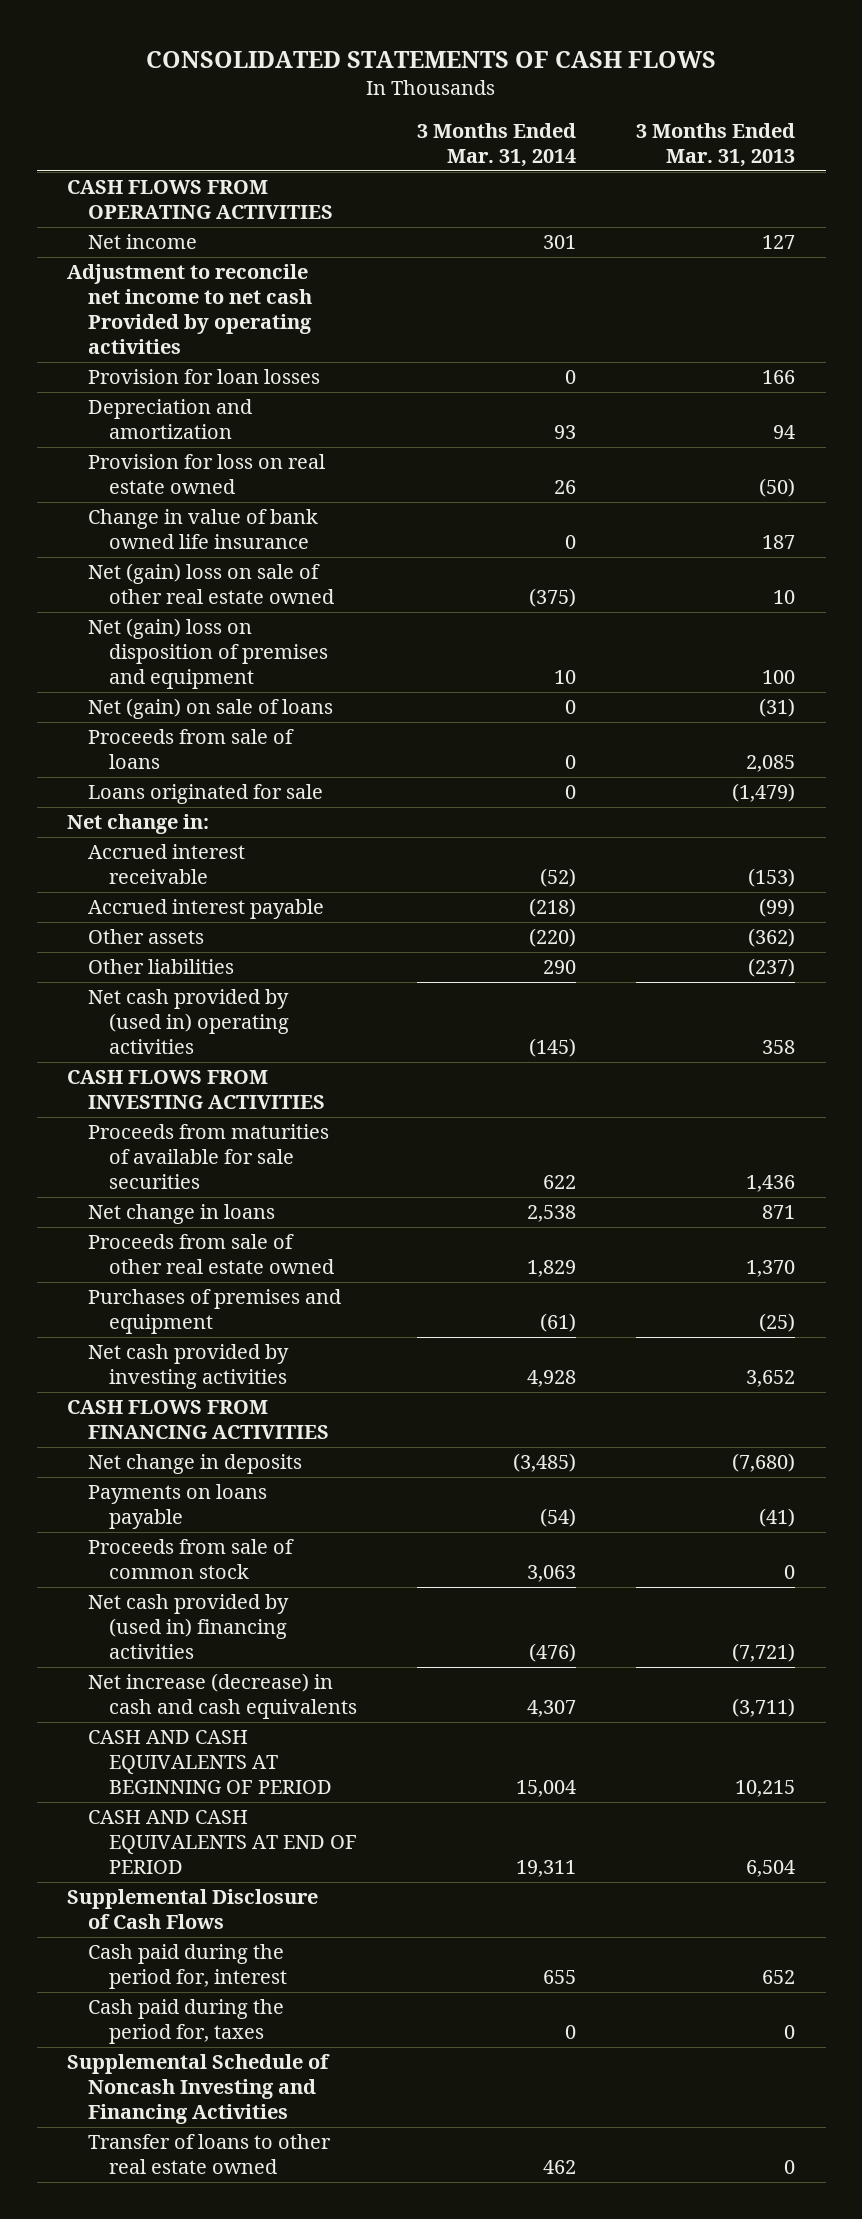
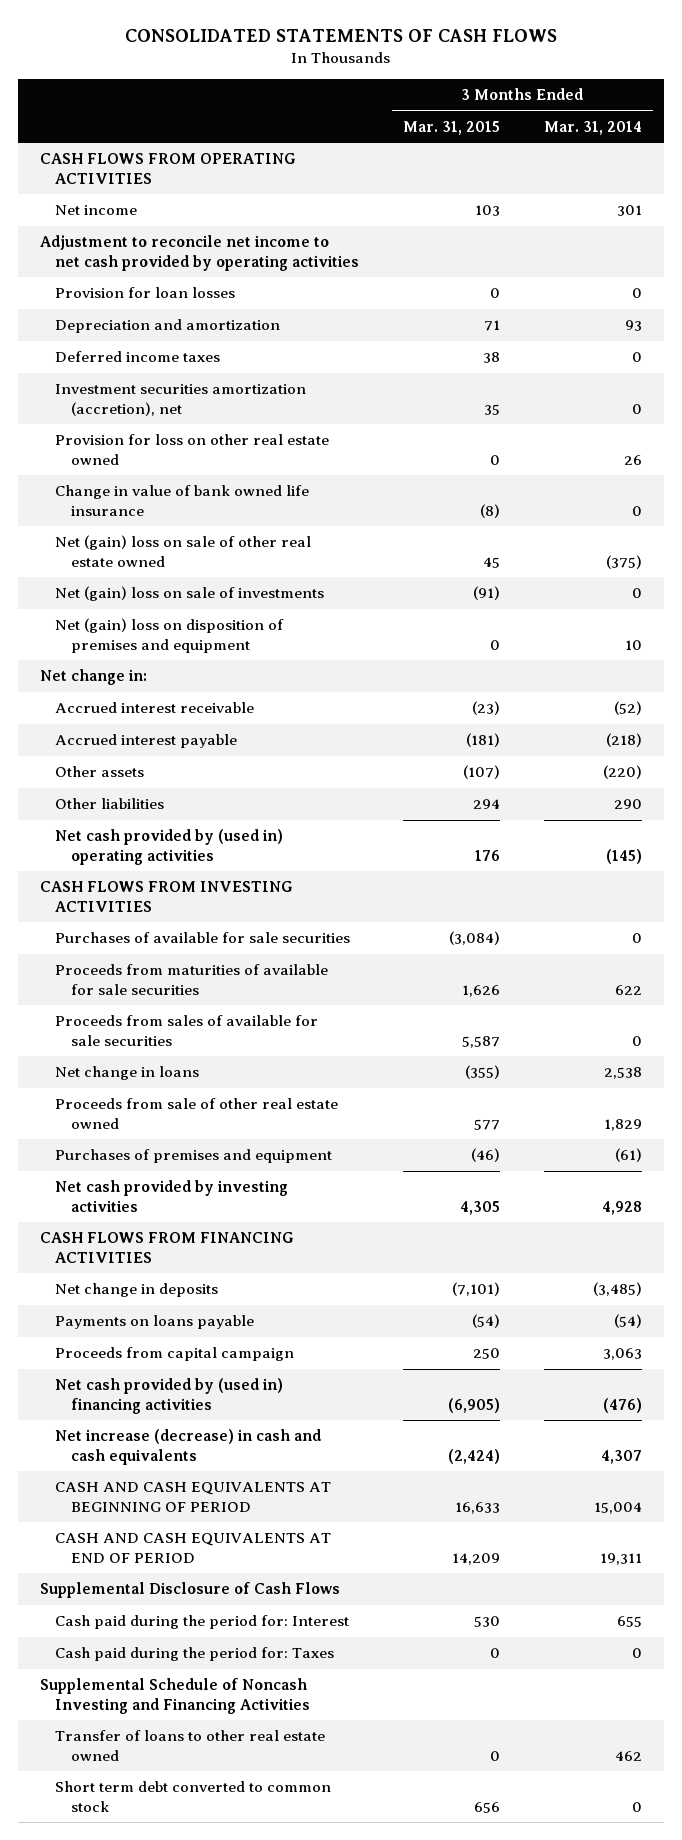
- | 3 Months Ended Mar. 31, 2014 | 3 Months Ended Mar. 31, 2013
+ | 3 Months Ended Mar. 31, 2015 | 3 Months Ended Mar. 31, 2014
- Adjustment to reconcile net income to net cash Provided by operating activities
+ Adjustment to reconcile net income to net cash provided by operating activities
- Provision for loss on real estate owned | 26 | (50)
+ Deferred income taxes | 38 | 0
+ Investment securities amortization (accretion), net | 35 | 0
+ Provision for loss on other real estate owned | 0 | 26
+ Net (gain) loss on sale of investments | (91) | 0
- Net (gain) on sale of loans | 0 | (31)
- Proceeds from sale of loans | 0 | 2,085
- Loans originated for sale | 0 | (1,479)
+ Purchases of available for sale securities | (3,084) | 0
+ Proceeds from sales of available for sale securities | 5,587 | 0
- Proceeds from sale of common stock | 3,063 | 0
+ Proceeds from capital campaign | 250 | 3,063
- Cash paid during the period for, interest | 655 | 652
- Cash paid during the period for, taxes | 0 | 0
+ Cash paid during the period for: Interest | 530 | 655
+ Cash paid during the period for: Taxes | 0 | 0
+ Short term debt converted to common stock | 656 | 0

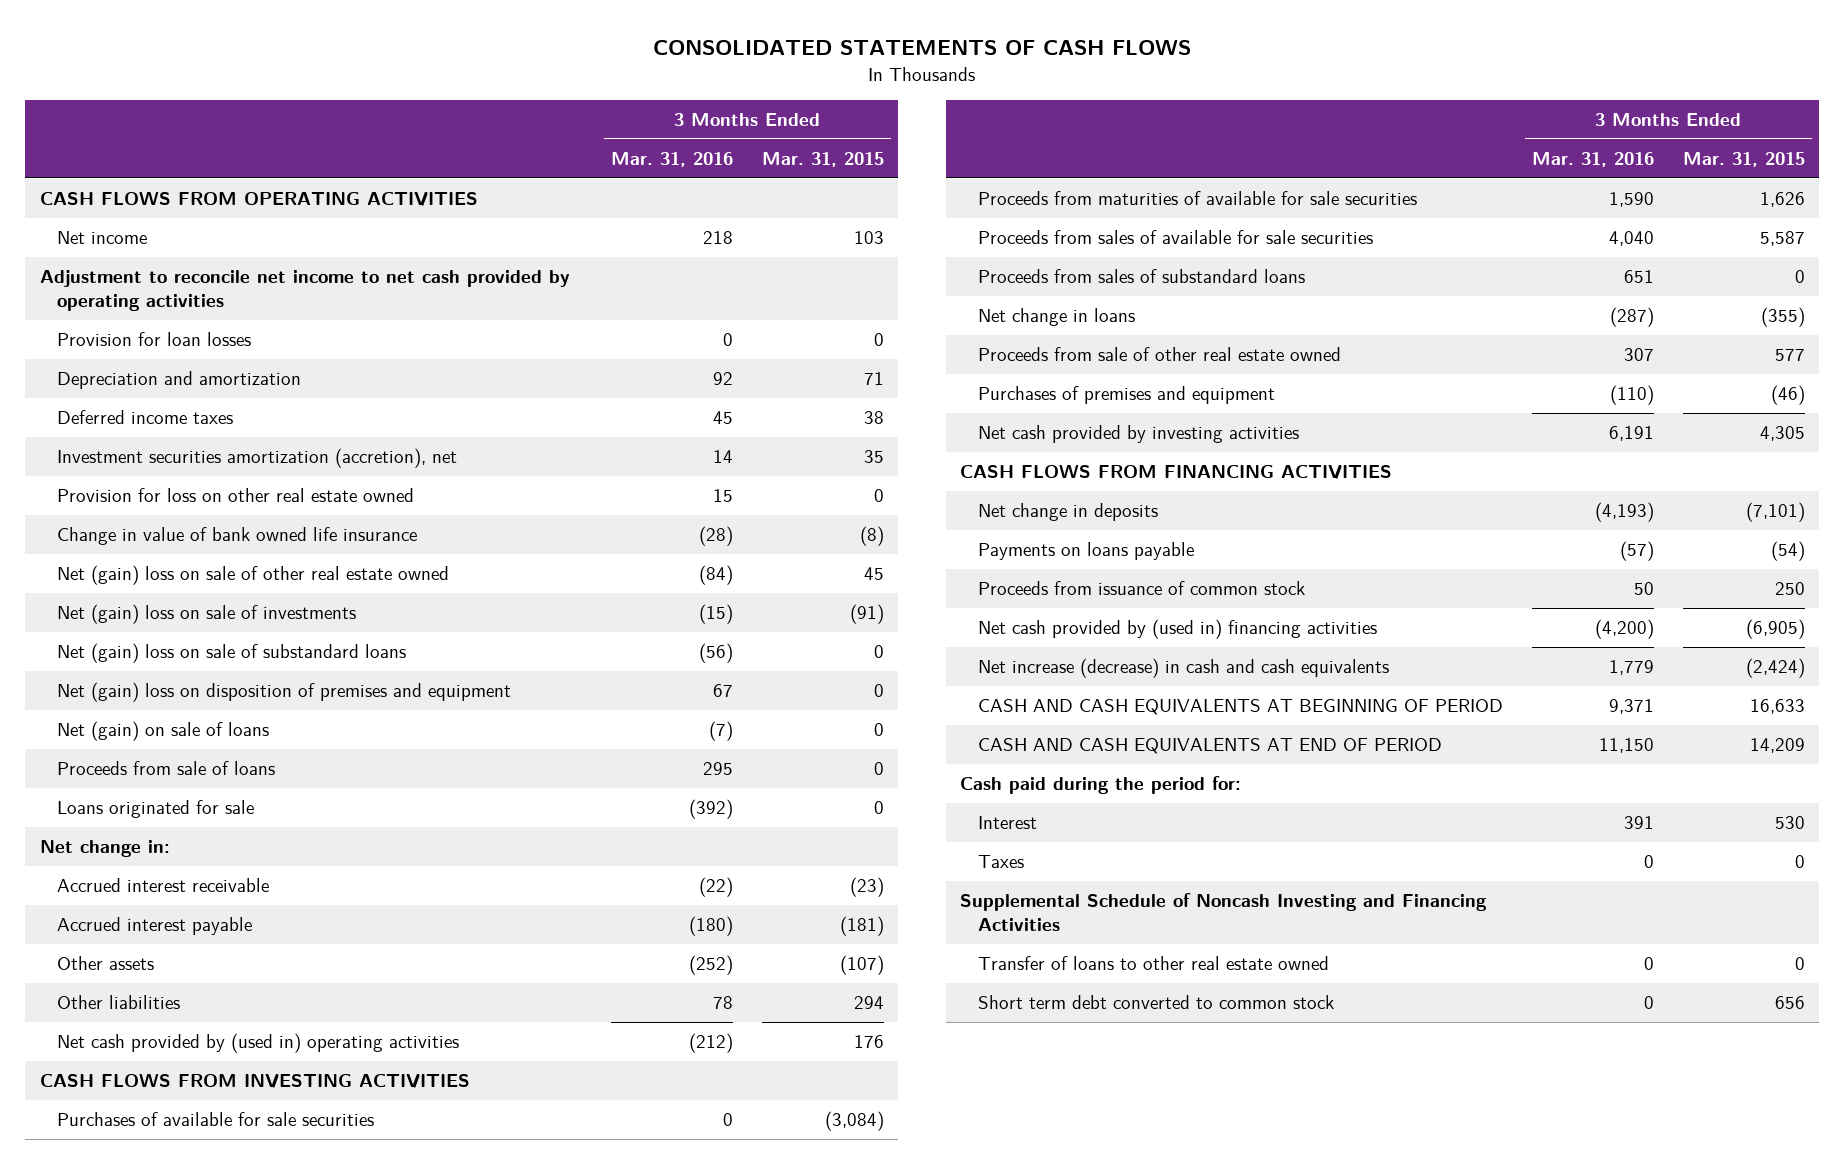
- | 3 Months Ended Mar. 31, 2015 | 3 Months Ended Mar. 31, 2014
+ | 3 Months Ended Mar. 31, 2016 | 3 Months Ended Mar. 31, 2015
+ Net (gain) loss on sale of substandard loans | (56) | 0
+ Net (gain) on sale of loans | (7) | 0
+ Proceeds from sale of loans | 295 | 0
+ Loans originated for sale | (392) | 0
+ Proceeds from sales of substandard loans | 651 | 0
- Proceeds from capital campaign | 250 | 3,063
+ Proceeds from issuance of common stock | 50 | 250
- Supplemental Disclosure of Cash Flows
- Cash paid during the period for: Interest | 530 | 655
- Cash paid during the period for: Taxes | 0 | 0
+ Cash paid during the period for:
+ Interest | 391 | 530
+ Taxes | 0 | 0

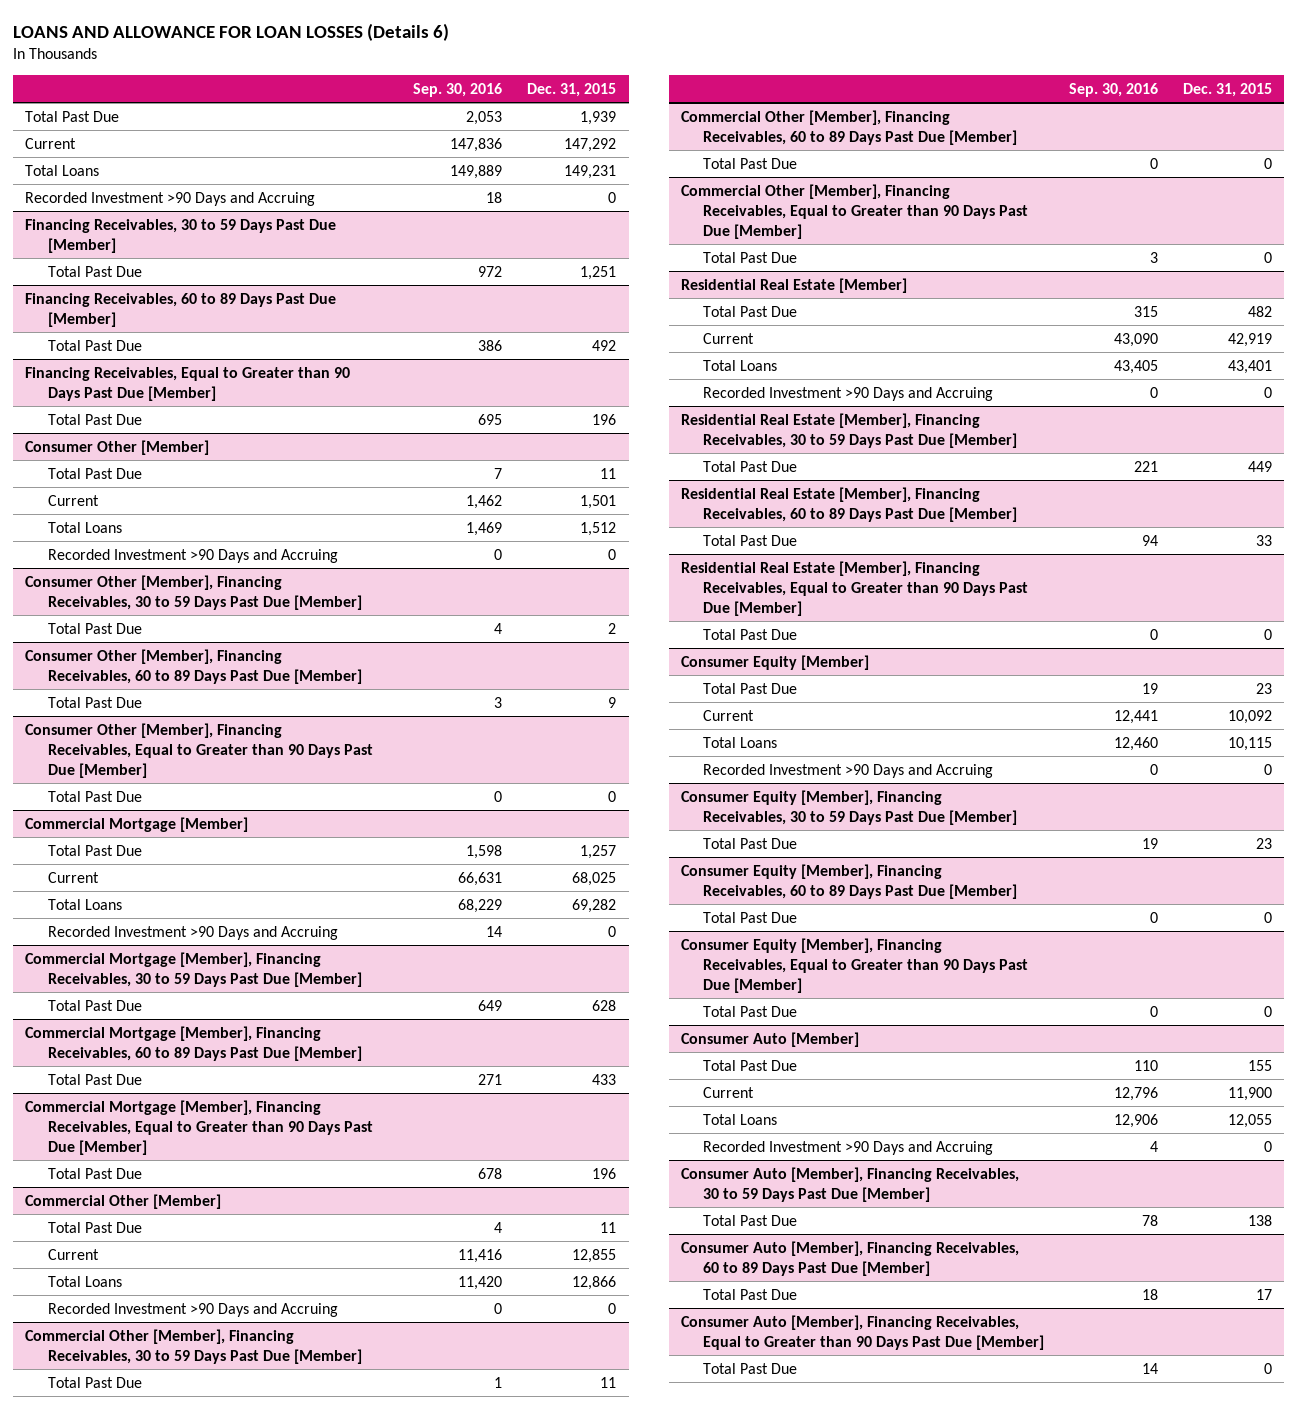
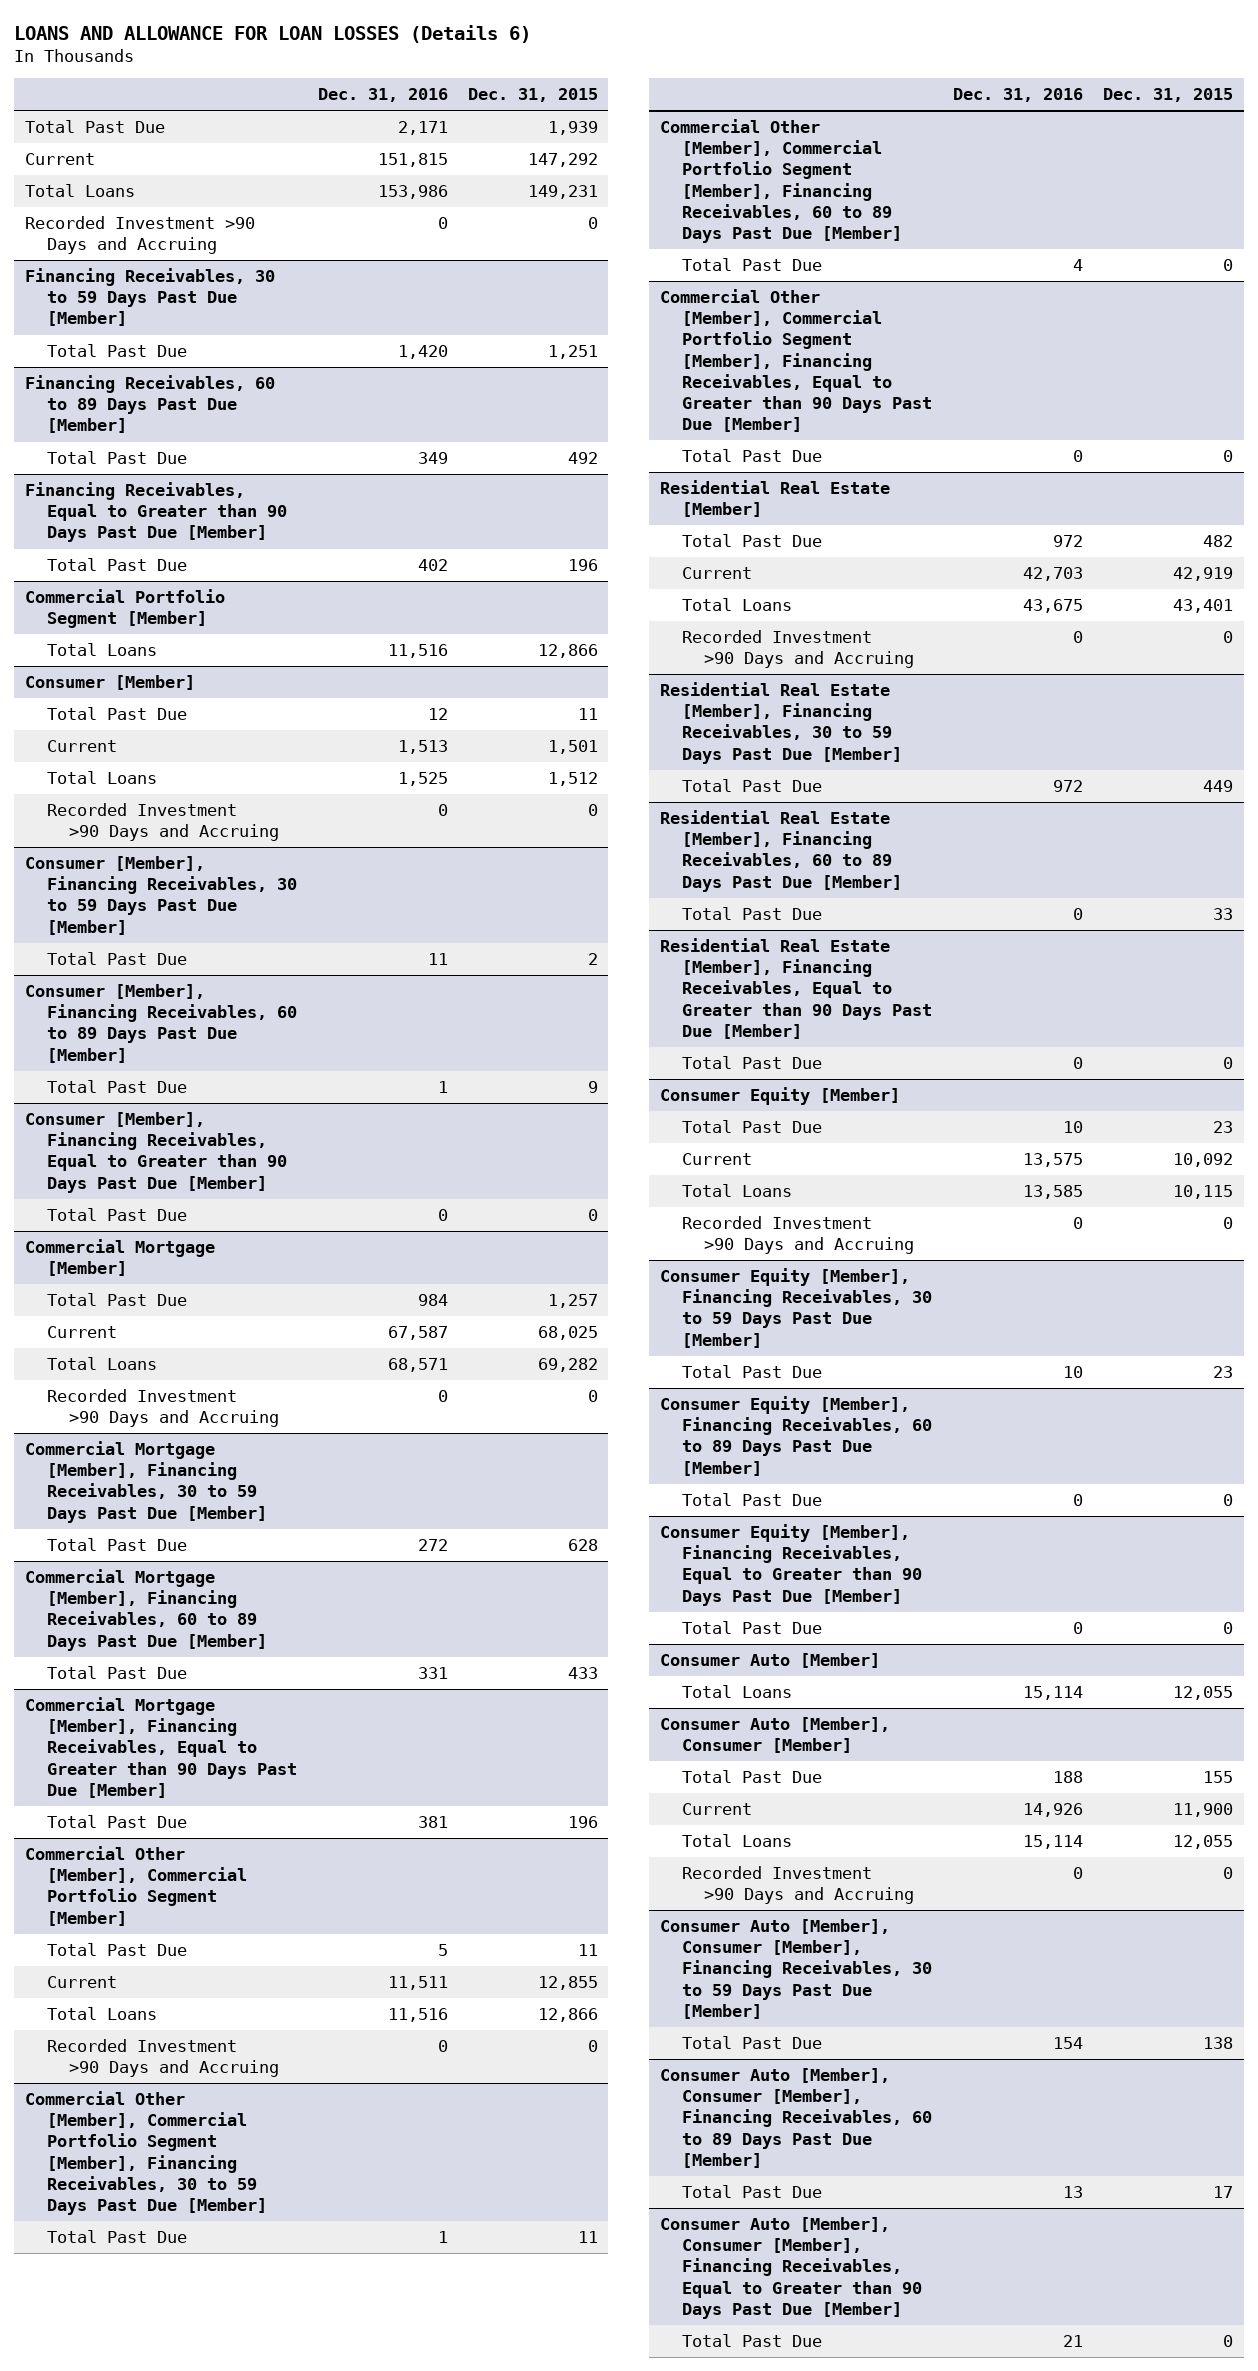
- | Sep. 30, 2016 | Dec. 31, 2015
+ | Dec. 31, 2016 | Dec. 31, 2015
- Consumer Other [Member]
+ Commercial Portfolio Segment [Member]
+ Total Loans | 11,516 | 12,866
+ Consumer [Member]
- Consumer Other [Member], Financing Receivables, 30 to 59 Days Past Due [Member]
+ Consumer [Member], Financing Receivables, 30 to 59 Days Past Due [Member]
- Consumer Other [Member], Financing Receivables, 60 to 89 Days Past Due [Member]
+ Consumer [Member], Financing Receivables, 60 to 89 Days Past Due [Member]
- Consumer Other [Member], Financing Receivables, Equal to Greater than 90 Days Past Due [Member]
+ Consumer [Member], Financing Receivables, Equal to Greater than 90 Days Past Due [Member]
- Commercial Other [Member]
+ Commercial Other [Member], Commercial Portfolio Segment [Member]
- Commercial Other [Member], Financing Receivables, 30 to 59 Days Past Due [Member]
+ Commercial Other [Member], Commercial Portfolio Segment [Member], Financing Receivables, 30 to 59 Days Past Due [Member]
- Commercial Other [Member], Financing Receivables, 60 to 89 Days Past Due [Member]
+ Commercial Other [Member], Commercial Portfolio Segment [Member], Financing Receivables, 60 to 89 Days Past Due [Member]
- Commercial Other [Member], Financing Receivables, Equal to Greater than 90 Days Past Due [Member]
+ Commercial Other [Member], Commercial Portfolio Segment [Member], Financing Receivables, Equal to Greater than 90 Days Past Due [Member]
@ Consumer Auto [Member]
+ Total Loans | 15,114 | 12,055
+ Consumer Auto [Member], Consumer [Member]
- Consumer Auto [Member], Financing Receivables, 30 to 59 Days Past Due [Member]
+ Consumer Auto [Member], Consumer [Member], Financing Receivables, 30 to 59 Days Past Due [Member]
- Consumer Auto [Member], Financing Receivables, 60 to 89 Days Past Due [Member]
+ Consumer Auto [Member], Consumer [Member], Financing Receivables, 60 to 89 Days Past Due [Member]
- Consumer Auto [Member], Financing Receivables, Equal to Greater than 90 Days Past Due [Member]
+ Consumer Auto [Member], Consumer [Member], Financing Receivables, Equal to Greater than 90 Days Past Due [Member]

